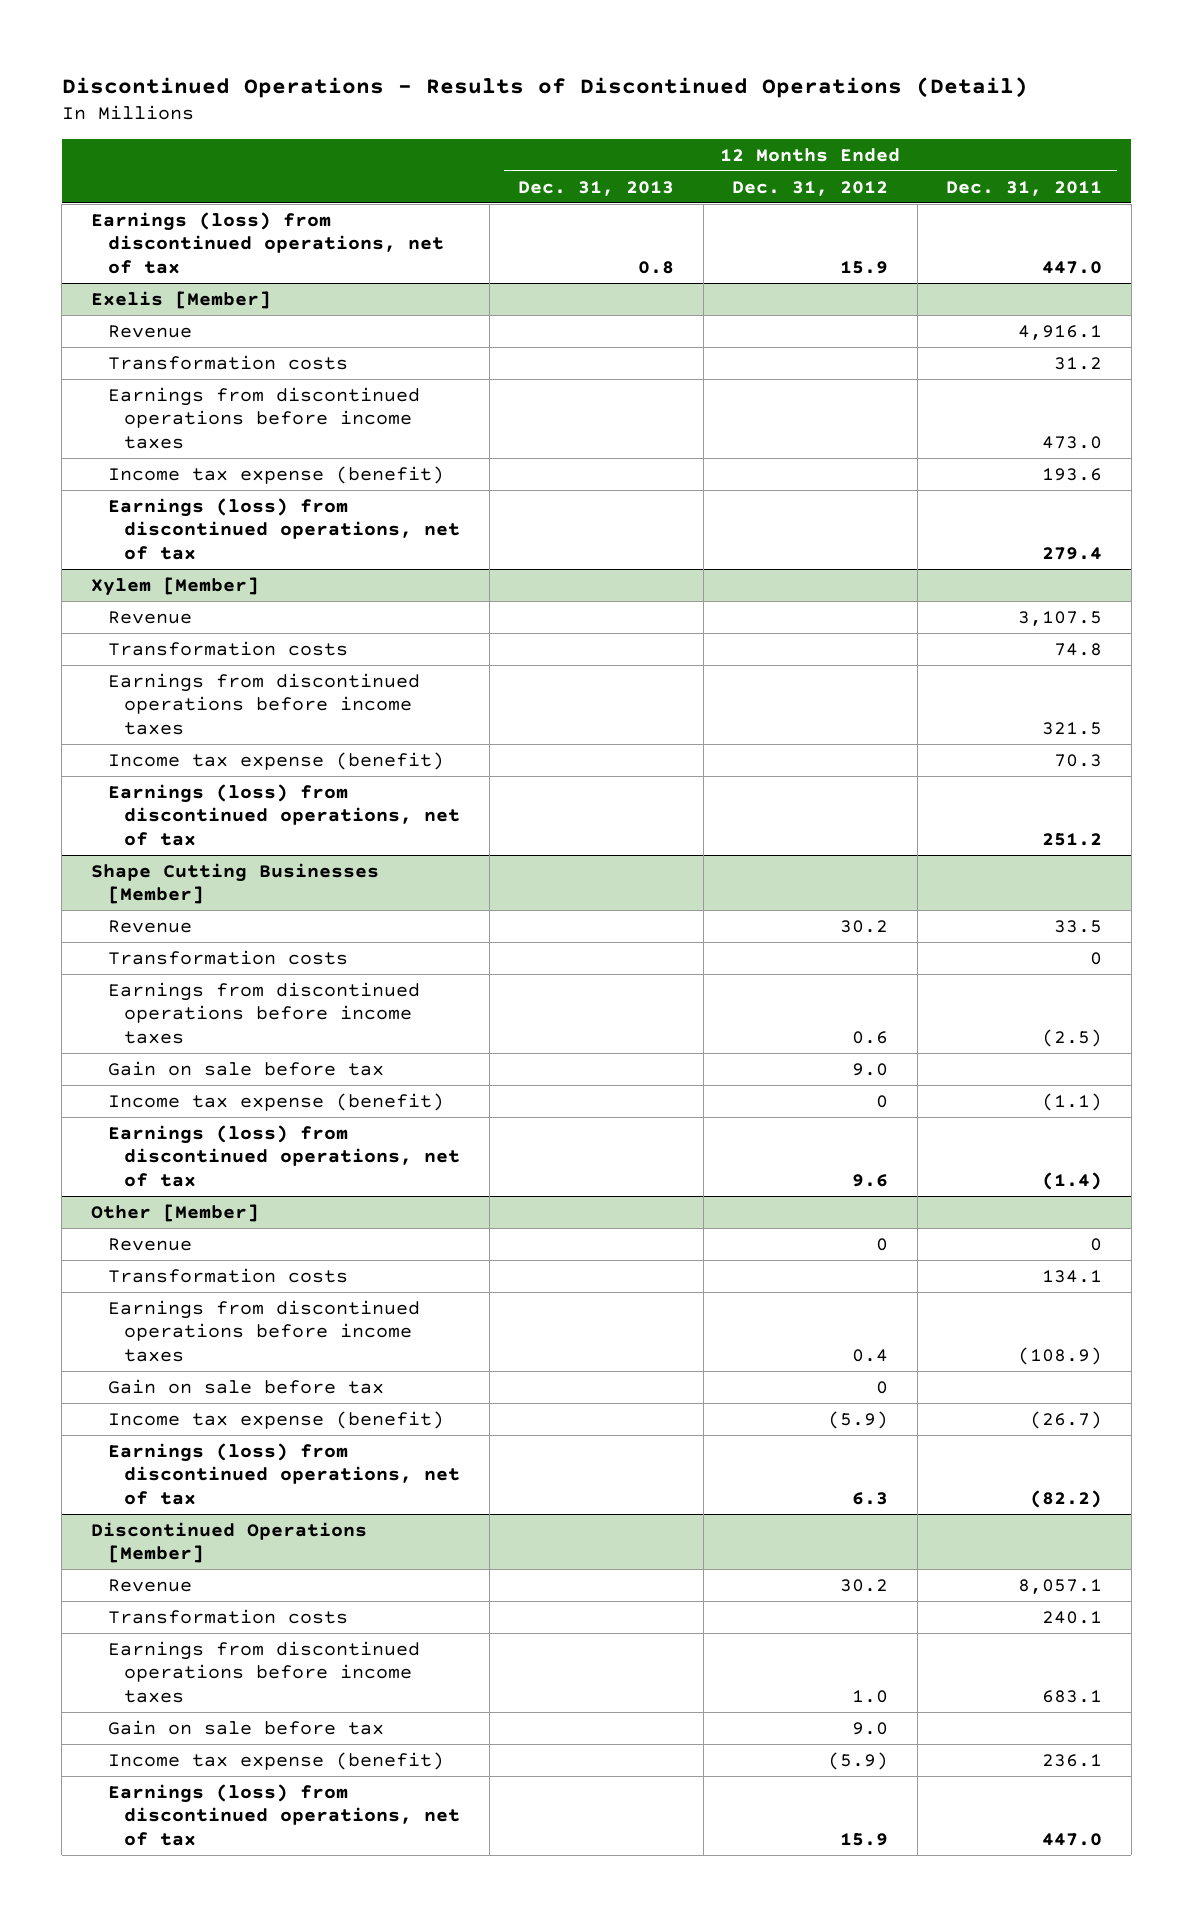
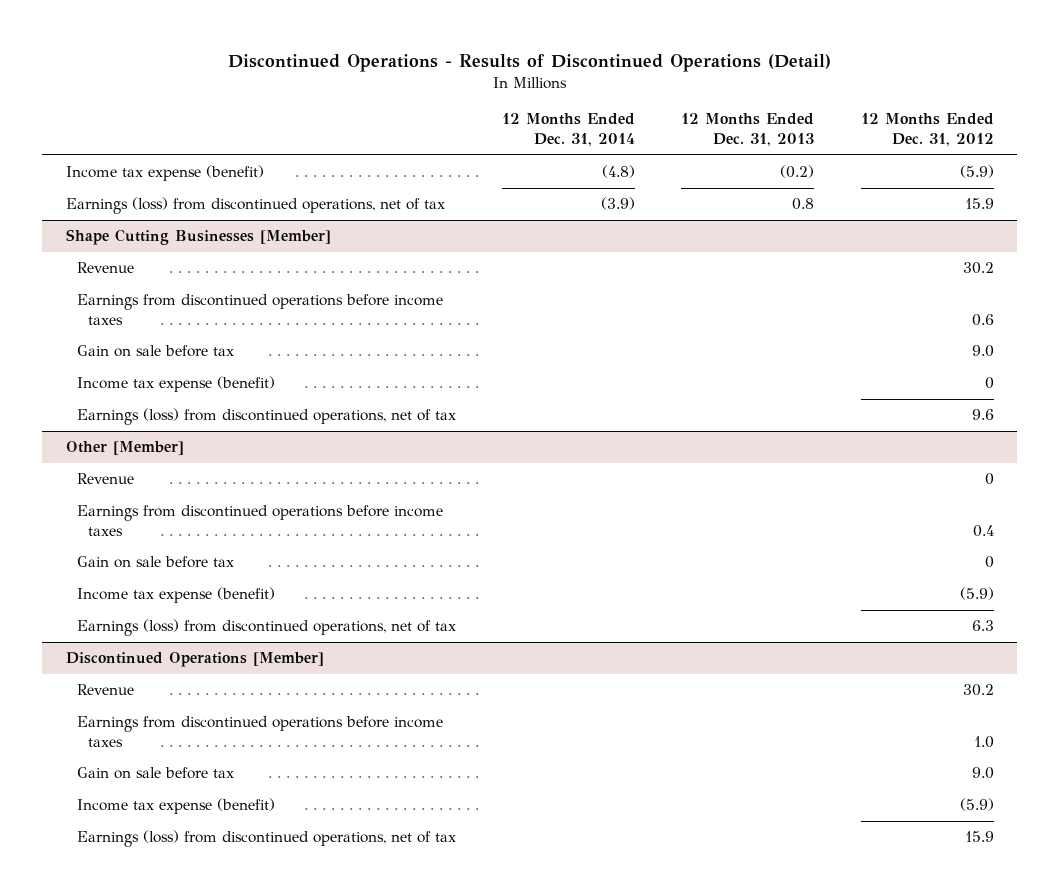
- | 12 Months Ended Dec. 31, 2013 | 12 Months Ended Dec. 31, 2012 | 12 Months Ended Dec. 31, 2011
+ | 12 Months Ended Dec. 31, 2014 | 12 Months Ended Dec. 31, 2013 | 12 Months Ended Dec. 31, 2012
+ Income tax expense (benefit) | (4.8) | (0.2) | (5.9)
- Exelis [Member]
- Revenue | | | 4,916.1
- Transformation costs | | | 31.2
- Earnings from discontinued operations before income taxes | | | 473.0
- Income tax expense (benefit) | | | 193.6
- Earnings (loss) from discontinued operations, net of tax | | | 279.4
- Xylem [Member]
- Revenue | | | 3,107.5
- Transformation costs | | | 74.8
- Earnings from discontinued operations before income taxes | | | 321.5
- Income tax expense (benefit) | | | 70.3
- Earnings (loss) from discontinued operations, net of tax | | | 251.2
@ Shape Cutting Businesses [Member]
- Transformation costs | | | 0
@ Other [Member]
- Transformation costs | | | 134.1
@ Discontinued Operations [Member]
- Transformation costs | | | 240.1

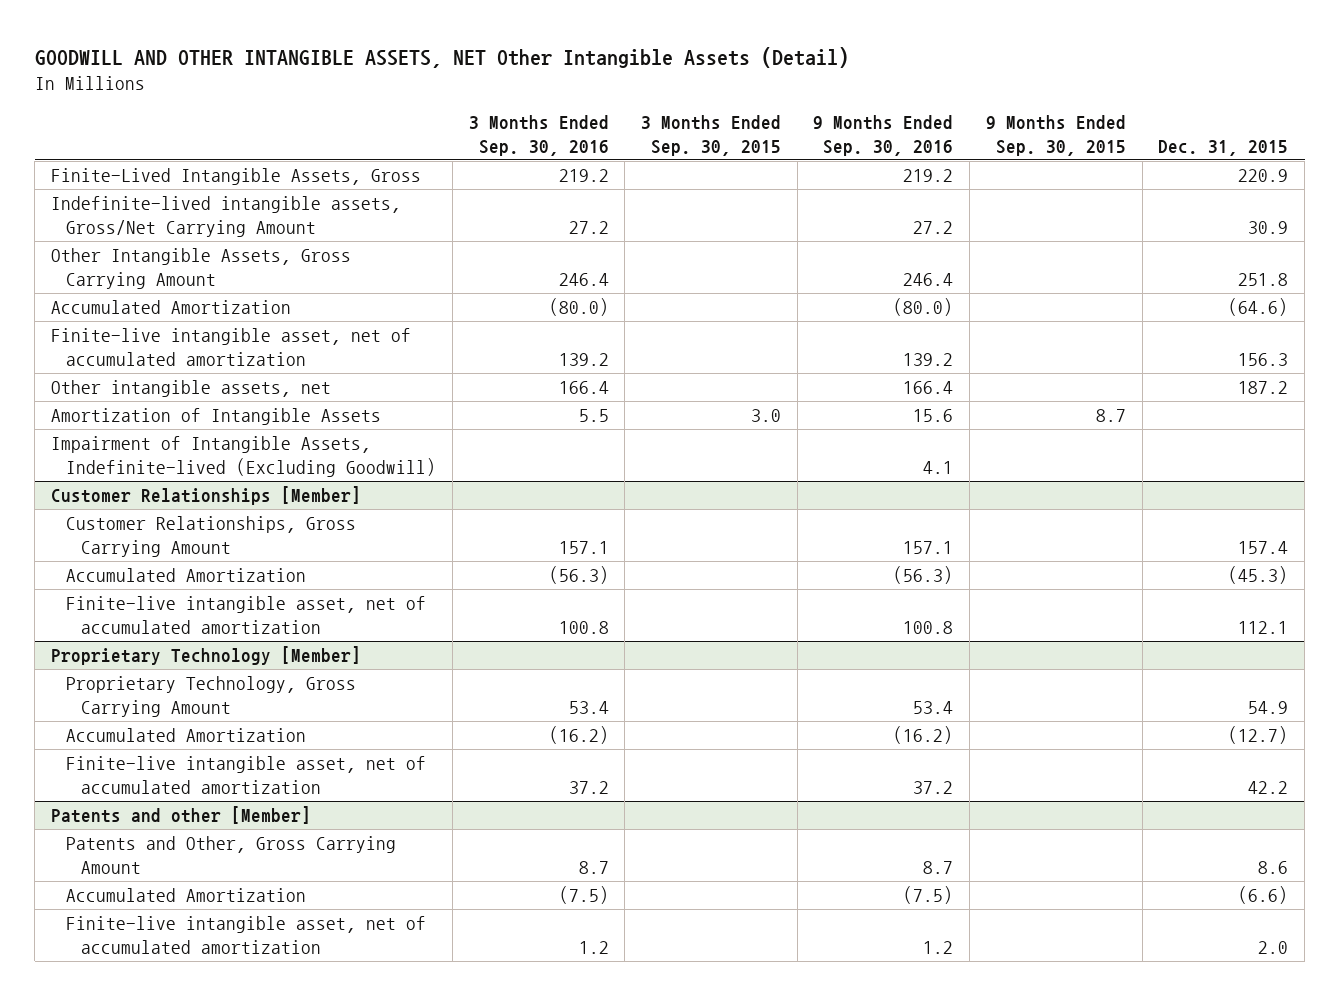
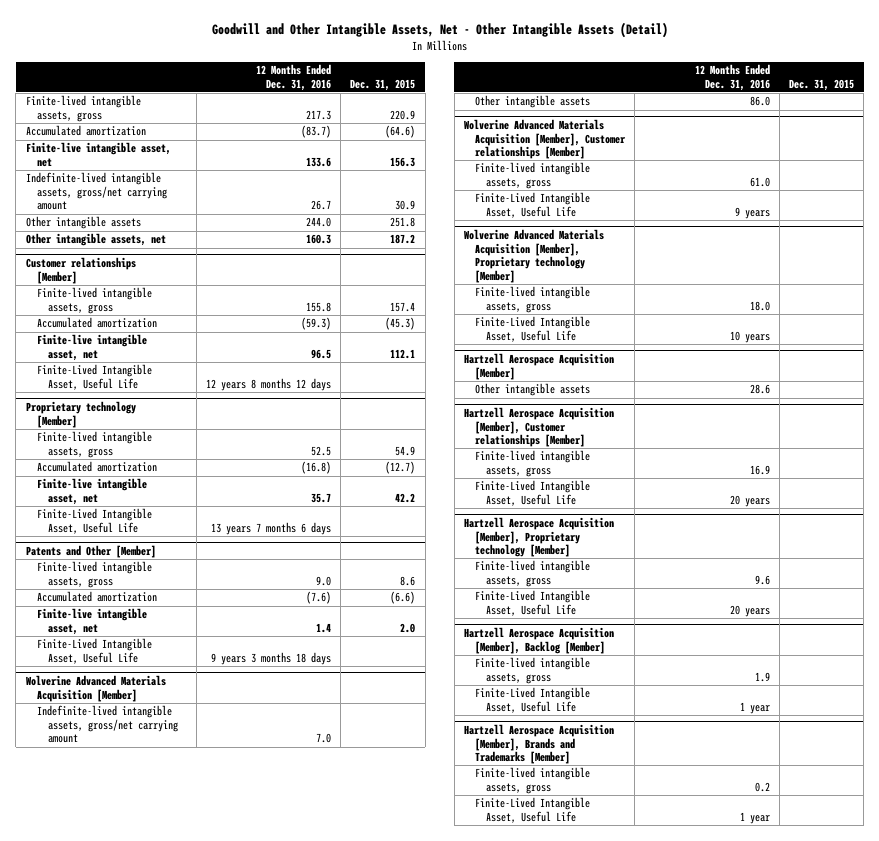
- GOODWILL AND OTHER INTANGIBLE ASSETS, NET Other Intangible Assets (Detail)
+ Goodwill and Other Intangible Assets, Net - Other Intangible Assets (Detail)
- | 3 Months Ended Sep. 30, 2016 | 3 Months Ended Sep. 30, 2015 | 9 Months Ended Sep. 30, 2016 | 9 Months Ended Sep. 30, 2015 | Dec. 31, 2015
+ | 12 Months Ended Dec. 31, 2016 | Dec. 31, 2015
- Finite-Lived Intangible Assets, Gross | 219.2 | | 219.2 | | 220.9
- Indefinite-lived intangible assets, Gross/Net Carrying Amount | 27.2 | | 27.2 | | 30.9
- Other Intangible Assets, Gross Carrying Amount | 246.4 | | 246.4 | | 251.8
- Accumulated Amortization | (80.0) | | (80.0) | | (64.6)
- Finite-live intangible asset, net of accumulated amortization | 139.2 | | 139.2 | | 156.3
+ Finite-lived intangible assets, gross | 217.3 | 220.9
+ Accumulated amortization | (83.7) | (64.6)
+ Finite-live intangible asset, net | 133.6 | 156.3
+ Indefinite-lived intangible assets, gross/net carrying amount | 26.7 | 30.9
+ Other intangible assets | 244.0 | 251.8
- Amortization of Intangible Assets | 5.5 | 3.0 | 15.6 | 8.7 |
- Impairment of Intangible Assets, Indefinite-lived (Excluding Goodwill) | | | 4.1 | |
- Customer Relationships [Member]
- Customer Relationships, Gross Carrying Amount | 157.1 | | 157.1 | | 157.4
- Accumulated Amortization | (56.3) | | (56.3) | | (45.3)
- Finite-live intangible asset, net of accumulated amortization | 100.8 | | 100.8 | | 112.1
- Proprietary Technology [Member]
- Proprietary Technology, Gross Carrying Amount | 53.4 | | 53.4 | | 54.9
- Accumulated Amortization | (16.2) | | (16.2) | | (12.7)
- Finite-live intangible asset, net of accumulated amortization | 37.2 | | 37.2 | | 42.2
- Patents and other [Member]
- Patents and Other, Gross Carrying Amount | 8.7 | | 8.7 | | 8.6
- Accumulated Amortization | (7.5) | | (7.5) | | (6.6)
- Finite-live intangible asset, net of accumulated amortization | 1.2 | | 1.2 | | 2.0
+ Customer relationships [Member]
+ Finite-lived intangible assets, gross | 155.8 | 157.4
+ Accumulated amortization | (59.3) | (45.3)
+ Finite-live intangible asset, net | 96.5 | 112.1
+ Finite-Lived Intangible Asset, Useful Life | 12 years 8 months 12 days |
+ Proprietary technology [Member]
+ Finite-lived intangible assets, gross | 52.5 | 54.9
+ Accumulated amortization | (16.8) | (12.7)
+ Finite-live intangible asset, net | 35.7 | 42.2
+ Finite-Lived Intangible Asset, Useful Life | 13 years 7 months 6 days |
+ Patents and Other [Member]
+ Finite-lived intangible assets, gross | 9.0 | 8.6
+ Accumulated amortization | (7.6) | (6.6)
+ Finite-live intangible asset, net | 1.4 | 2.0
+ Finite-Lived Intangible Asset, Useful Life | 9 years 3 months 18 days |
+ Wolverine Advanced Materials Acquisition [Member]
+ Indefinite-lived intangible assets, gross/net carrying amount | 7.0 |
+ Other intangible assets | 86.0 |
+ Wolverine Advanced Materials Acquisition [Member], Customer relationships [Member]
+ Finite-lived intangible assets, gross | 61.0 |
+ Finite-Lived Intangible Asset, Useful Life | 9 years |
+ Wolverine Advanced Materials Acquisition [Member], Proprietary technology [Member]
+ Finite-lived intangible assets, gross | 18.0 |
+ Finite-Lived Intangible Asset, Useful Life | 10 years |
+ Hartzell Aerospace Acquisition [Member]
+ Other intangible assets | 28.6 |
+ Hartzell Aerospace Acquisition [Member], Customer relationships [Member]
+ Finite-lived intangible assets, gross | 16.9 |
+ Finite-Lived Intangible Asset, Useful Life | 20 years |
+ Hartzell Aerospace Acquisition [Member], Proprietary technology [Member]
+ Finite-lived intangible assets, gross | 9.6 |
+ Finite-Lived Intangible Asset, Useful Life | 20 years |
+ Hartzell Aerospace Acquisition [Member], Backlog [Member]
+ Finite-lived intangible assets, gross | 1.9 |
+ Finite-Lived Intangible Asset, Useful Life | 1 year |
+ Hartzell Aerospace Acquisition [Member], Brands and Trademarks [Member]
+ Finite-lived intangible assets, gross | 0.2 |
+ Finite-Lived Intangible Asset, Useful Life | 1 year |

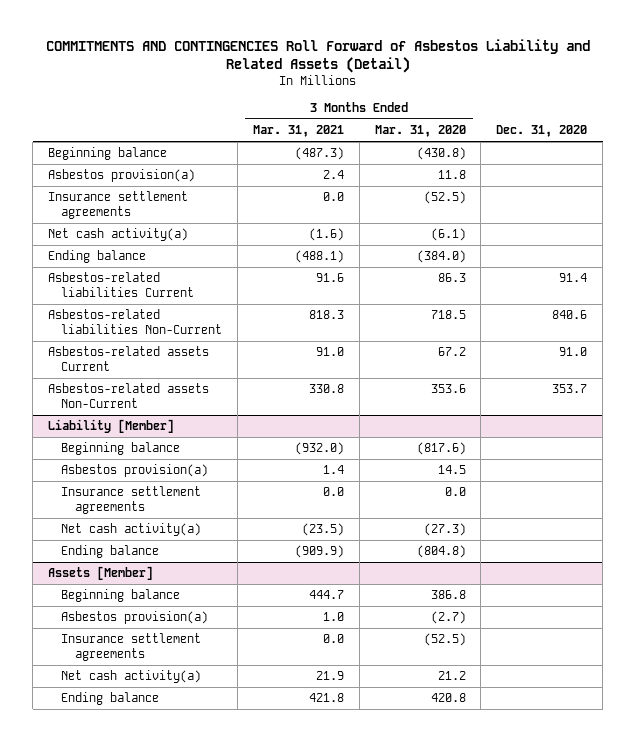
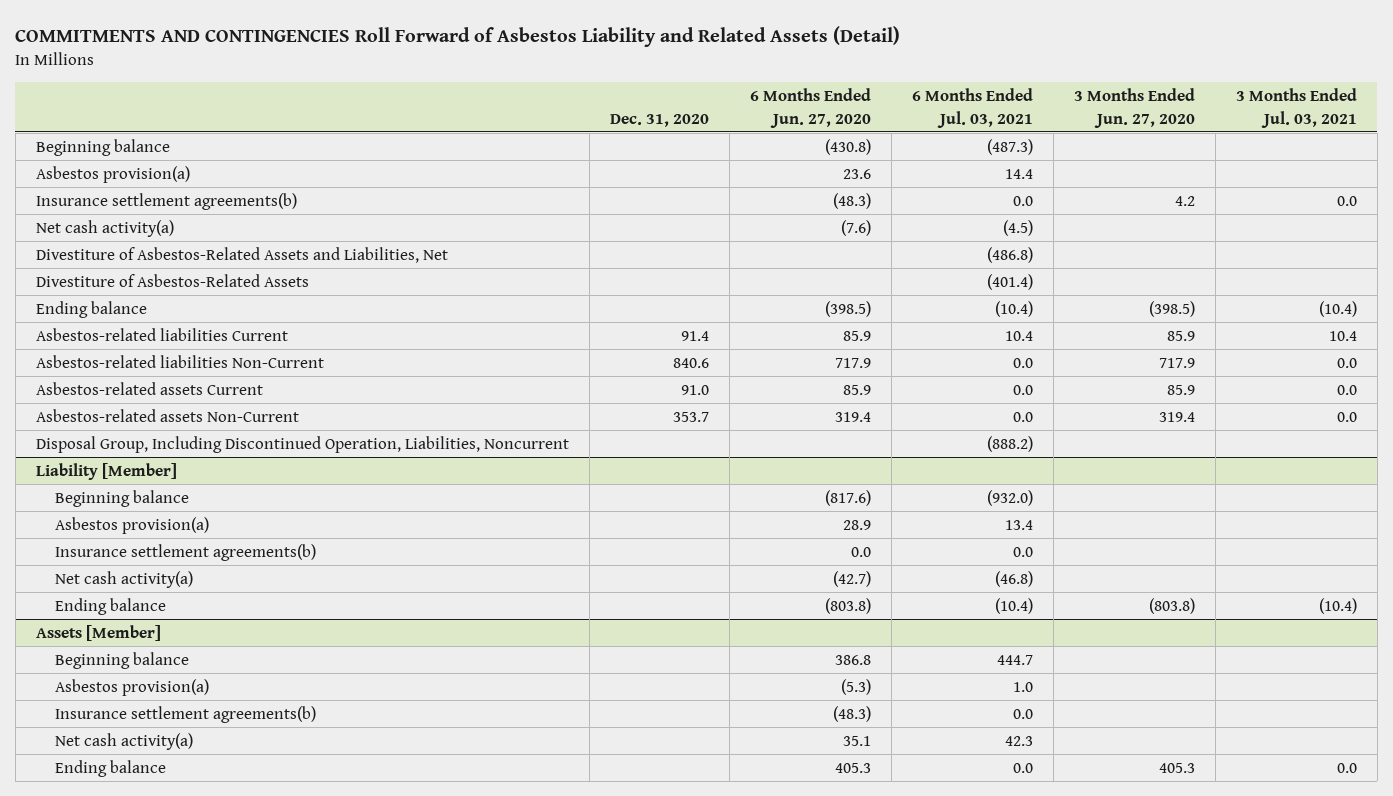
- | 3 Months Ended Mar. 31, 2021 | 3 Months Ended Mar. 31, 2020 | Dec. 31, 2020
+ | Dec. 31, 2020 | 6 Months Ended Jun. 27, 2020 | 6 Months Ended Jul. 03, 2021 | 3 Months Ended Jun. 27, 2020 | 3 Months Ended Jul. 03, 2021
- Insurance settlement agreements | 0.0 | (52.5) |
+ Insurance settlement agreements(b) | | (48.3) | 0.0 | 4.2 | 0.0
+ Divestiture of Asbestos-Related Assets and Liabilities, Net | | | (486.8) | |
+ Divestiture of Asbestos-Related Assets | | | (401.4) | |
+ Disposal Group, Including Discontinued Operation, Liabilities, Noncurrent | | | (888.2) | |
@ Liability [Member]
- Insurance settlement agreements | 0.0 | 0.0 |
+ Insurance settlement agreements(b) | | 0.0 | 0.0 | |
@ Assets [Member]
- Insurance settlement agreements | 0.0 | (52.5) |
+ Insurance settlement agreements(b) | | (48.3) | 0.0 | |

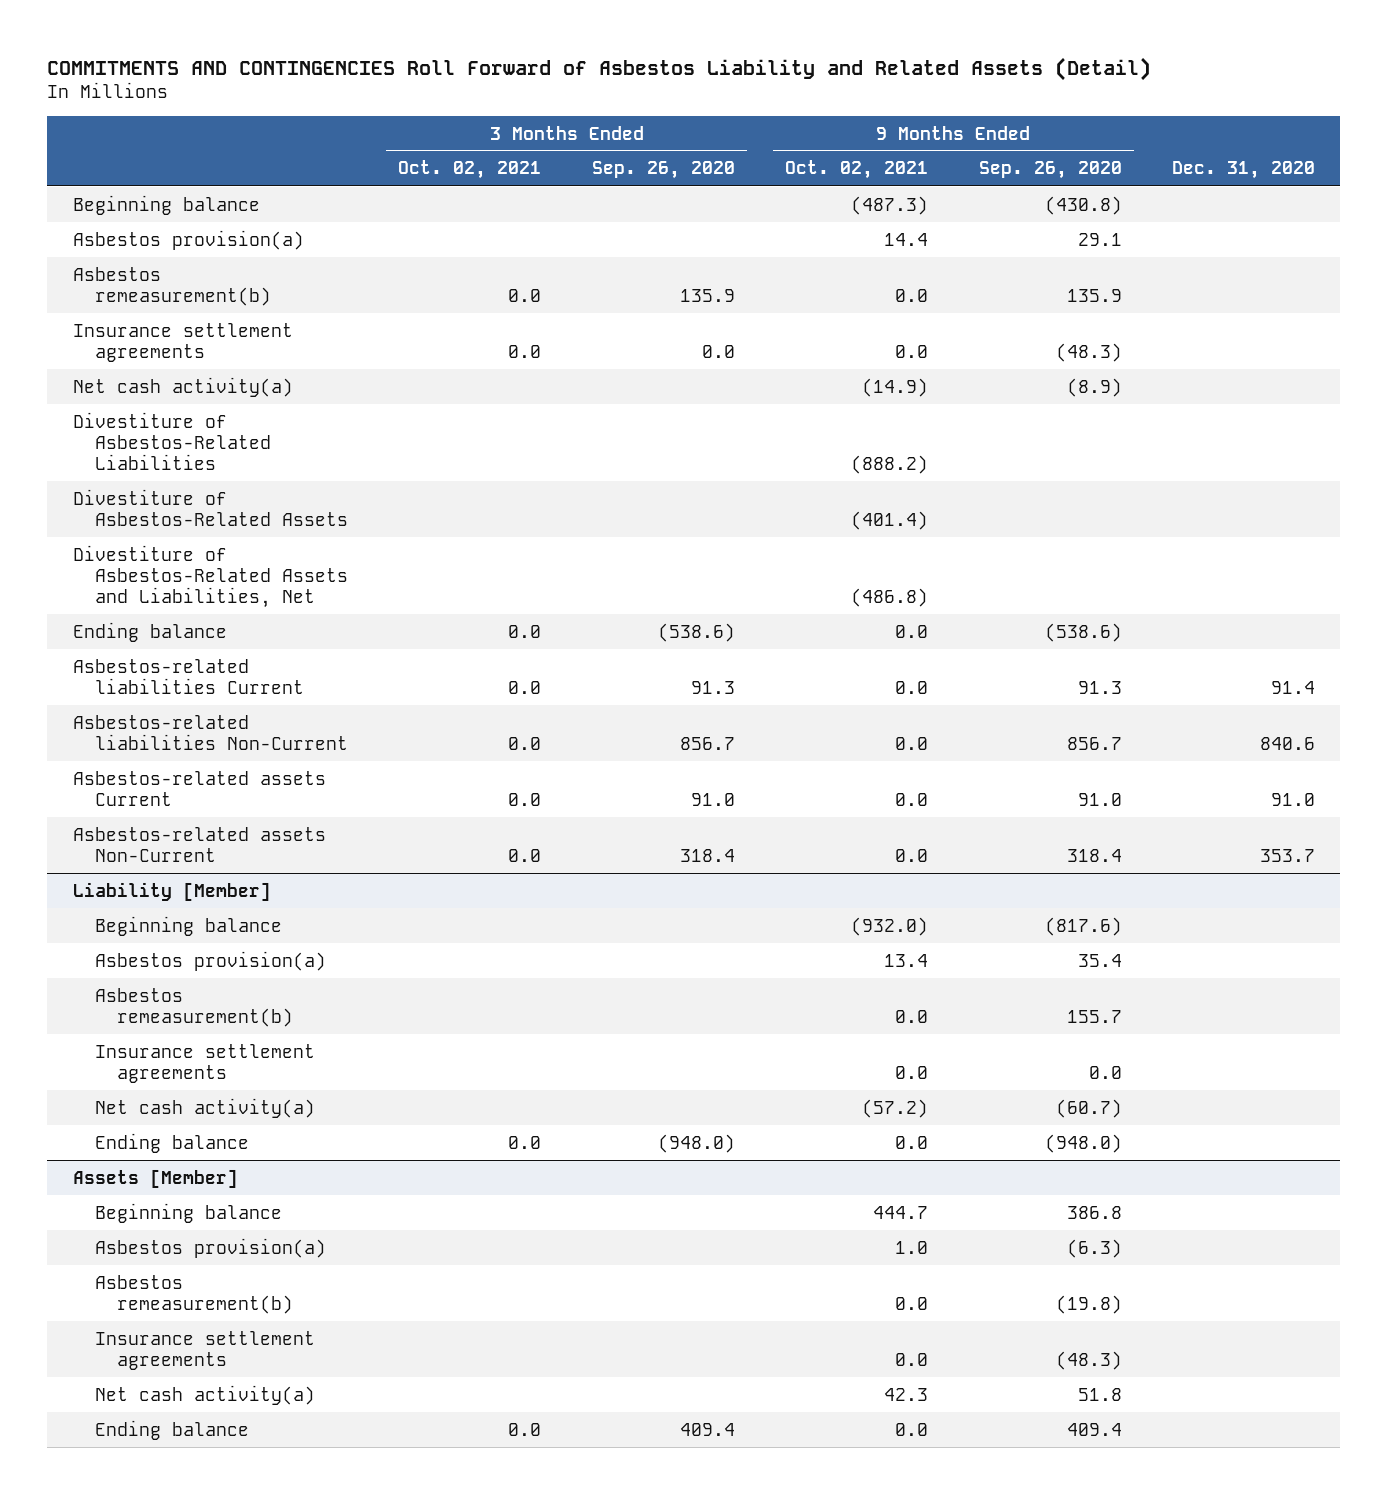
- | Dec. 31, 2020 | 6 Months Ended Jun. 27, 2020 | 6 Months Ended Jul. 03, 2021 | 3 Months Ended Jun. 27, 2020 | 3 Months Ended Jul. 03, 2021
+ | 3 Months Ended Oct. 02, 2021 | 3 Months Ended Sep. 26, 2020 | 9 Months Ended Oct. 02, 2021 | 9 Months Ended Sep. 26, 2020 | Dec. 31, 2020
- Insurance settlement agreements(b) | | (48.3) | 0.0 | 4.2 | 0.0
+ Asbestos remeasurement(b) | 0.0 | 135.9 | 0.0 | 135.9 |
+ Insurance settlement agreements | 0.0 | 0.0 | 0.0 | (48.3) |
+ Divestiture of Asbestos-Related Liabilities | | | (888.2) | |
moved down: Divestiture of Asbestos-Related Assets and Liabilities, Net | | | (486.8) | |
- Disposal Group, Including Discontinued Operation, Liabilities, Noncurrent | | | (888.2) | |
@ Liability [Member]
- Insurance settlement agreements(b) | | 0.0 | 0.0 | |
+ Asbestos remeasurement(b) | | | 0.0 | 155.7 |
+ Insurance settlement agreements | | | 0.0 | 0.0 |
@ Assets [Member]
- Insurance settlement agreements(b) | | (48.3) | 0.0 | |
+ Asbestos remeasurement(b) | | | 0.0 | (19.8) |
+ Insurance settlement agreements | | | 0.0 | (48.3) |

